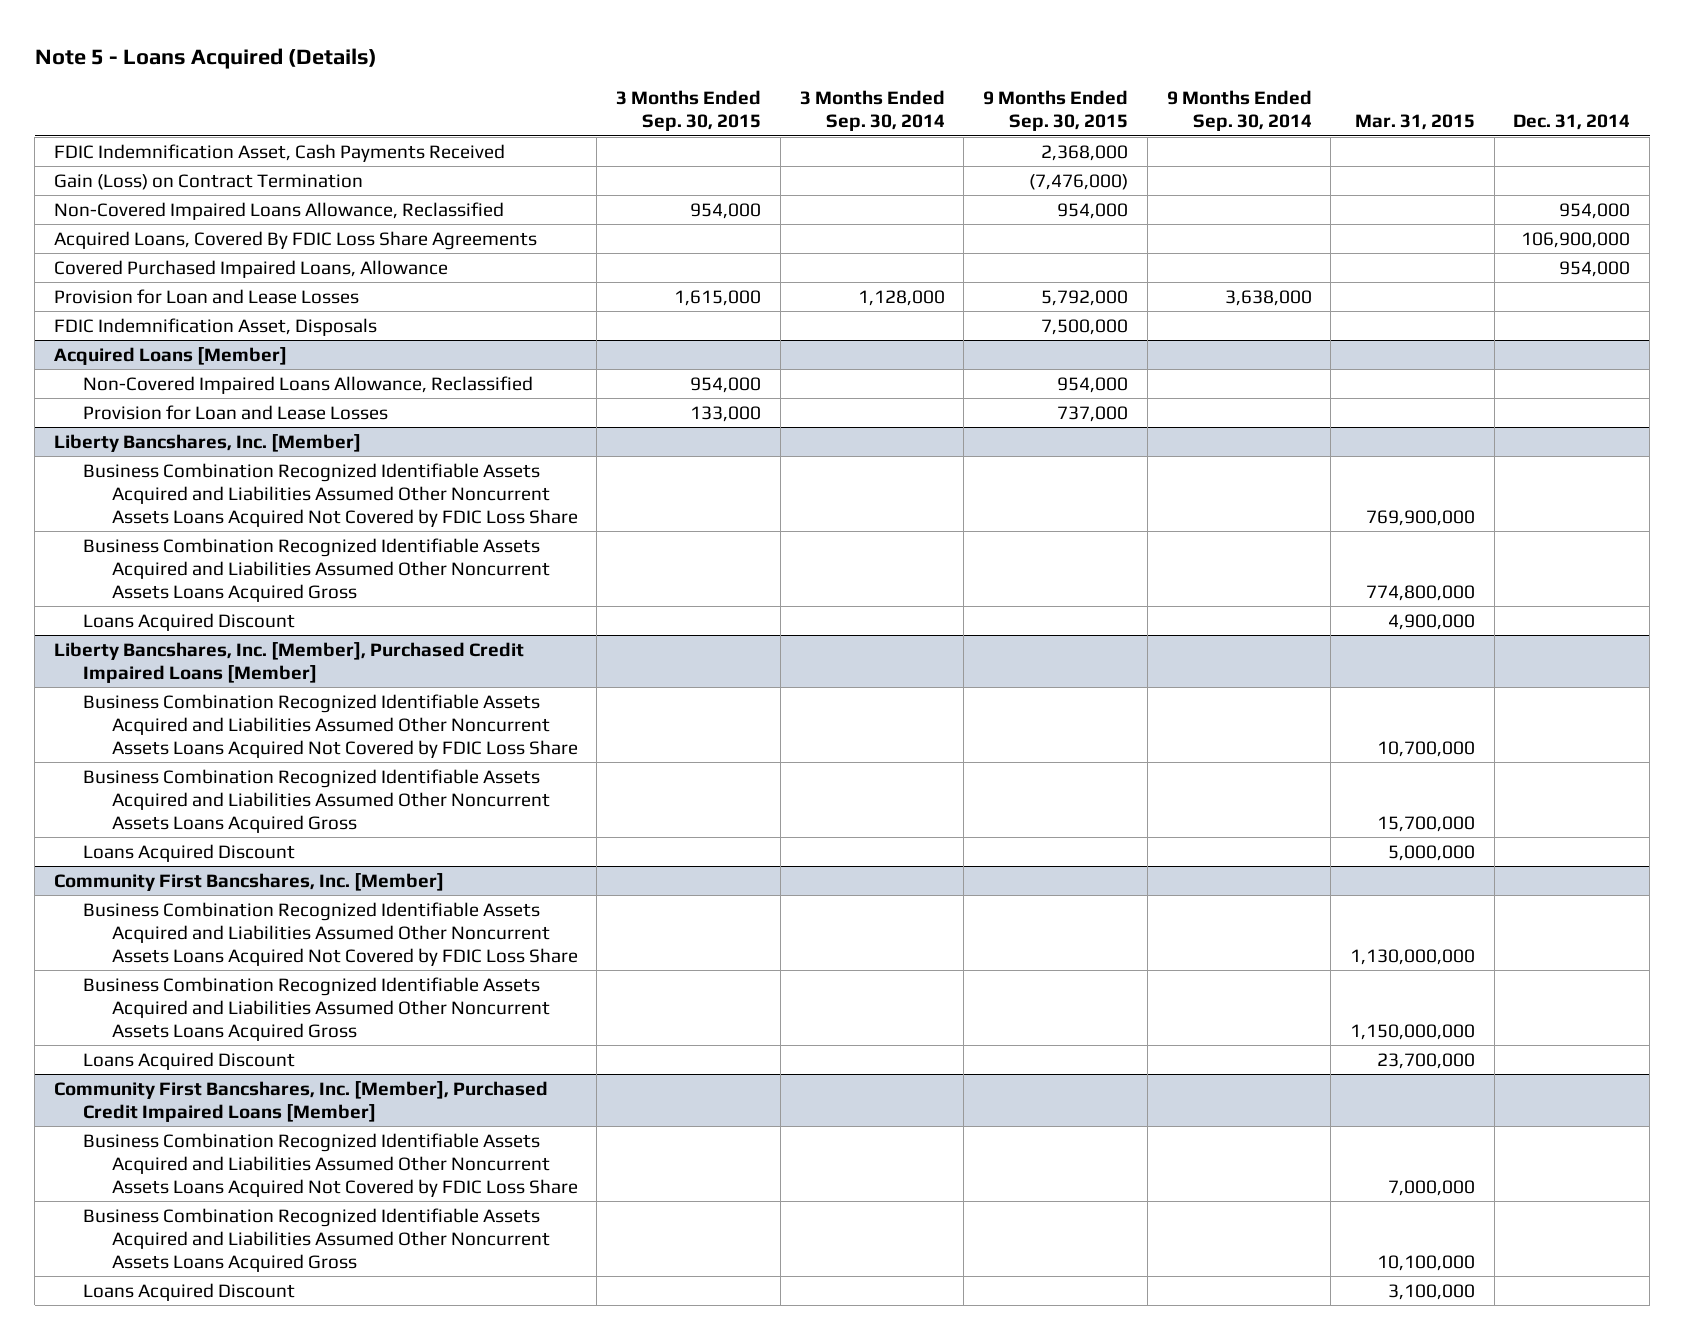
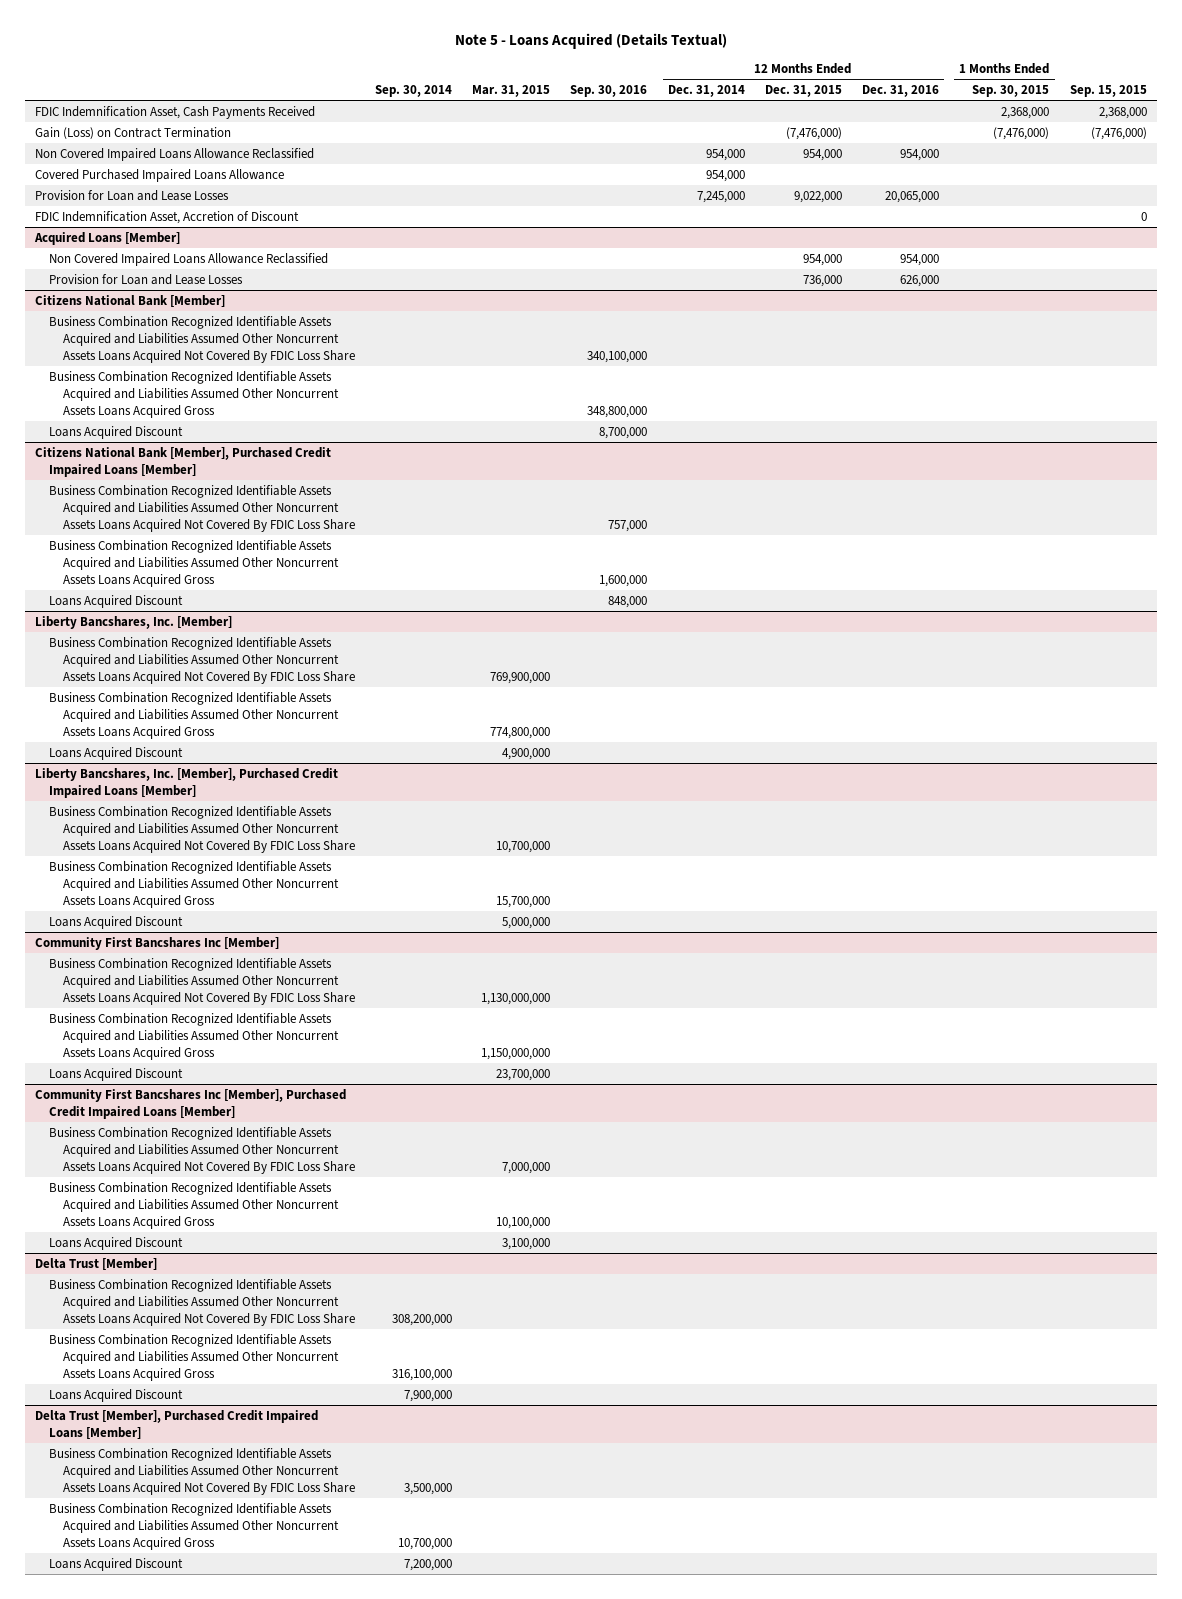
- Note 5 - Loans Acquired (Details)
+ Note 5 - Loans Acquired (Details Textual)
- | 3 Months Ended Sep. 30, 2015 | 3 Months Ended Sep. 30, 2014 | 9 Months Ended Sep. 30, 2015 | 9 Months Ended Sep. 30, 2014 | Mar. 31, 2015 | Dec. 31, 2014
+ | Sep. 30, 2014 | Mar. 31, 2015 | Sep. 30, 2016 | 12 Months Ended Dec. 31, 2014 | 12 Months Ended Dec. 31, 2015 | 12 Months Ended Dec. 31, 2016 | 1 Months Ended Sep. 30, 2015 | Sep. 15, 2015
- Non-Covered Impaired Loans Allowance, Reclassified | 954,000 | | 954,000 | | | 954,000
- Acquired Loans, Covered By FDIC Loss Share Agreements | | | | | | 106,900,000
- Covered Purchased Impaired Loans, Allowance | | | | | | 954,000
+ Non Covered Impaired Loans Allowance Reclassified | | | | 954,000 | 954,000 | 954,000 | |
+ Covered Purchased Impaired Loans Allowance | | | | 954,000 | | | |
- FDIC Indemnification Asset, Disposals | | | 7,500,000 | | |
+ FDIC Indemnification Asset, Accretion of Discount | | | | | | | | 0
@ Acquired Loans [Member]
- Non-Covered Impaired Loans Allowance, Reclassified | 954,000 | | 954,000 | | |
+ Non Covered Impaired Loans Allowance Reclassified | | | | | 954,000 | 954,000 | |
+ Citizens National Bank [Member]
+ Business Combination Recognized Identifiable Assets Acquired and Liabilities Assumed Other Noncurrent Assets Loans Acquired Not Covered By FDIC Loss Share | | | 340,100,000 | | | | |
+ Business Combination Recognized Identifiable Assets Acquired and Liabilities Assumed Other Noncurrent Assets Loans Acquired Gross | | | 348,800,000 | | | | |
+ Loans Acquired Discount | | | 8,700,000 | | | | |
+ Citizens National Bank [Member], Purchased Credit Impaired Loans [Member]
+ Business Combination Recognized Identifiable Assets Acquired and Liabilities Assumed Other Noncurrent Assets Loans Acquired Not Covered By FDIC Loss Share | | | 757,000 | | | | |
+ Business Combination Recognized Identifiable Assets Acquired and Liabilities Assumed Other Noncurrent Assets Loans Acquired Gross | | | 1,600,000 | | | | |
+ Loans Acquired Discount | | | 848,000 | | | | |
@ Liberty Bancshares, Inc. [Member]
- Business Combination Recognized Identifiable Assets Acquired and Liabilities Assumed Other Noncurrent Assets Loans Acquired Not Covered by FDIC Loss Share | | | | | 769,900,000 |
+ Business Combination Recognized Identifiable Assets Acquired and Liabilities Assumed Other Noncurrent Assets Loans Acquired Not Covered By FDIC Loss Share | | 769,900,000 | | | | | |
@ Liberty Bancshares, Inc. [Member], Purchased Credit Impaired Loans [Member]
- Business Combination Recognized Identifiable Assets Acquired and Liabilities Assumed Other Noncurrent Assets Loans Acquired Not Covered by FDIC Loss Share | | | | | 10,700,000 |
+ Business Combination Recognized Identifiable Assets Acquired and Liabilities Assumed Other Noncurrent Assets Loans Acquired Not Covered By FDIC Loss Share | | 10,700,000 | | | | | |
- Community First Bancshares, Inc. [Member]
- Business Combination Recognized Identifiable Assets Acquired and Liabilities Assumed Other Noncurrent Assets Loans Acquired Not Covered by FDIC Loss Share | | | | | 1,130,000,000 |
+ Community First Bancshares Inc [Member]
+ Business Combination Recognized Identifiable Assets Acquired and Liabilities Assumed Other Noncurrent Assets Loans Acquired Not Covered By FDIC Loss Share | | 1,130,000,000 | | | | | |
- Community First Bancshares, Inc. [Member], Purchased Credit Impaired Loans [Member]
- Business Combination Recognized Identifiable Assets Acquired and Liabilities Assumed Other Noncurrent Assets Loans Acquired Not Covered by FDIC Loss Share | | | | | 7,000,000 |
+ Community First Bancshares Inc [Member], Purchased Credit Impaired Loans [Member]
+ Business Combination Recognized Identifiable Assets Acquired and Liabilities Assumed Other Noncurrent Assets Loans Acquired Not Covered By FDIC Loss Share | | 7,000,000 | | | | | |
+ Delta Trust [Member]
+ Business Combination Recognized Identifiable Assets Acquired and Liabilities Assumed Other Noncurrent Assets Loans Acquired Not Covered By FDIC Loss Share | 308,200,000 | | | | | | |
+ Business Combination Recognized Identifiable Assets Acquired and Liabilities Assumed Other Noncurrent Assets Loans Acquired Gross | 316,100,000 | | | | | | |
+ Loans Acquired Discount | 7,900,000 | | | | | | |
+ Delta Trust [Member], Purchased Credit Impaired Loans [Member]
+ Business Combination Recognized Identifiable Assets Acquired and Liabilities Assumed Other Noncurrent Assets Loans Acquired Not Covered By FDIC Loss Share | 3,500,000 | | | | | | |
+ Business Combination Recognized Identifiable Assets Acquired and Liabilities Assumed Other Noncurrent Assets Loans Acquired Gross | 10,700,000 | | | | | | |
+ Loans Acquired Discount | 7,200,000 | | | | | | |

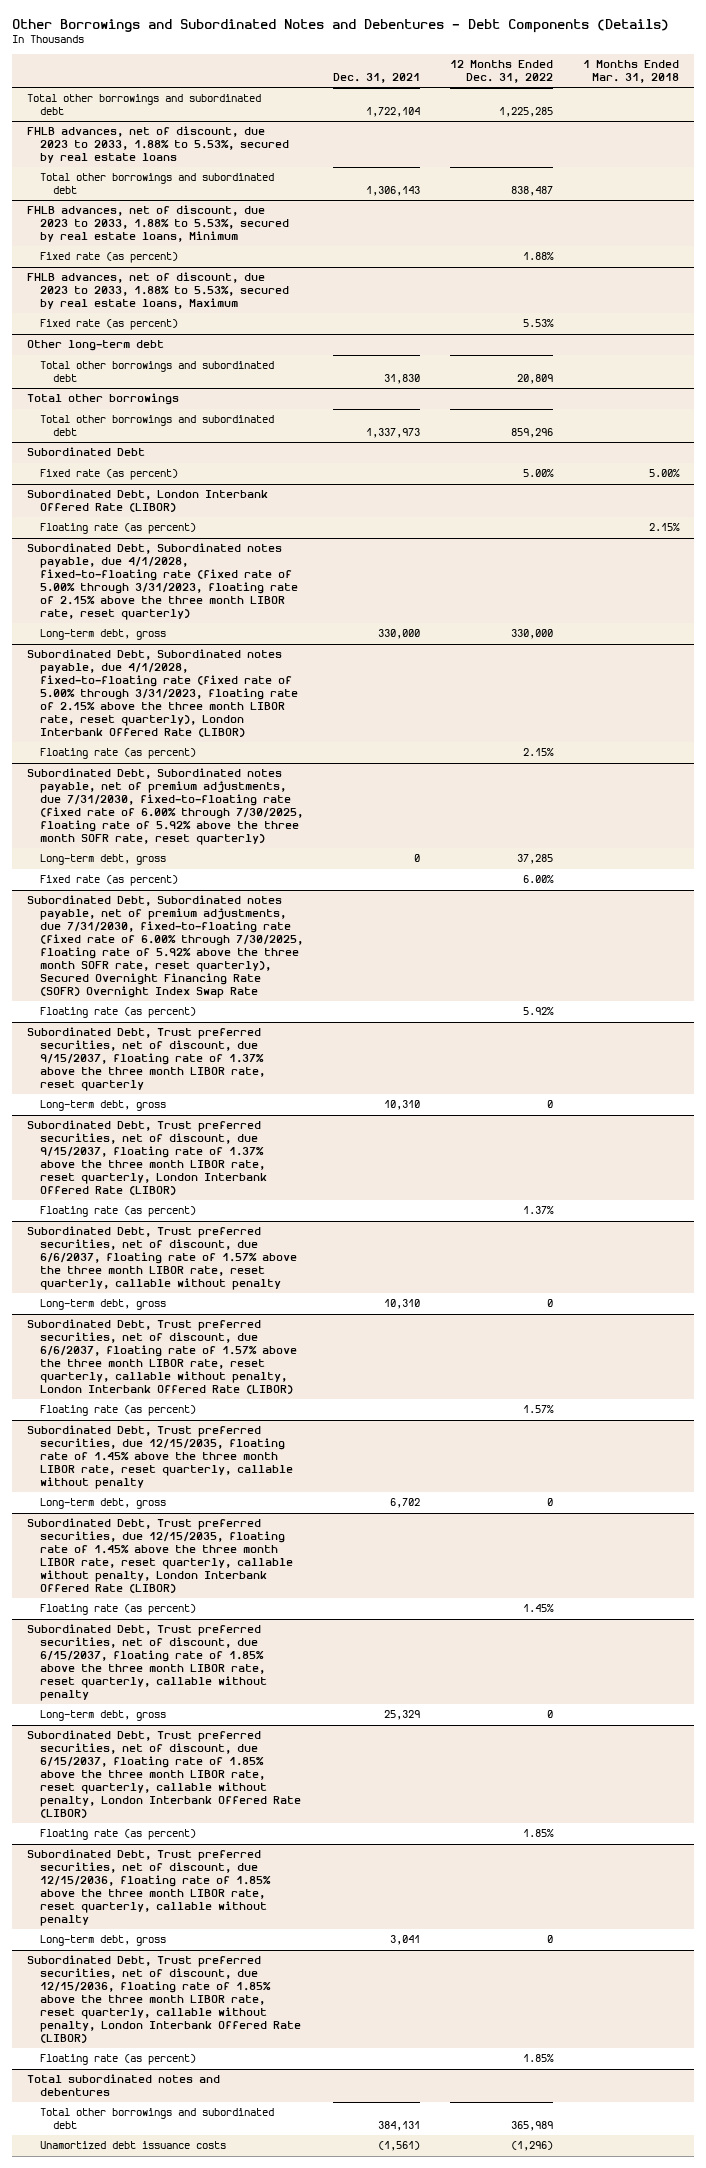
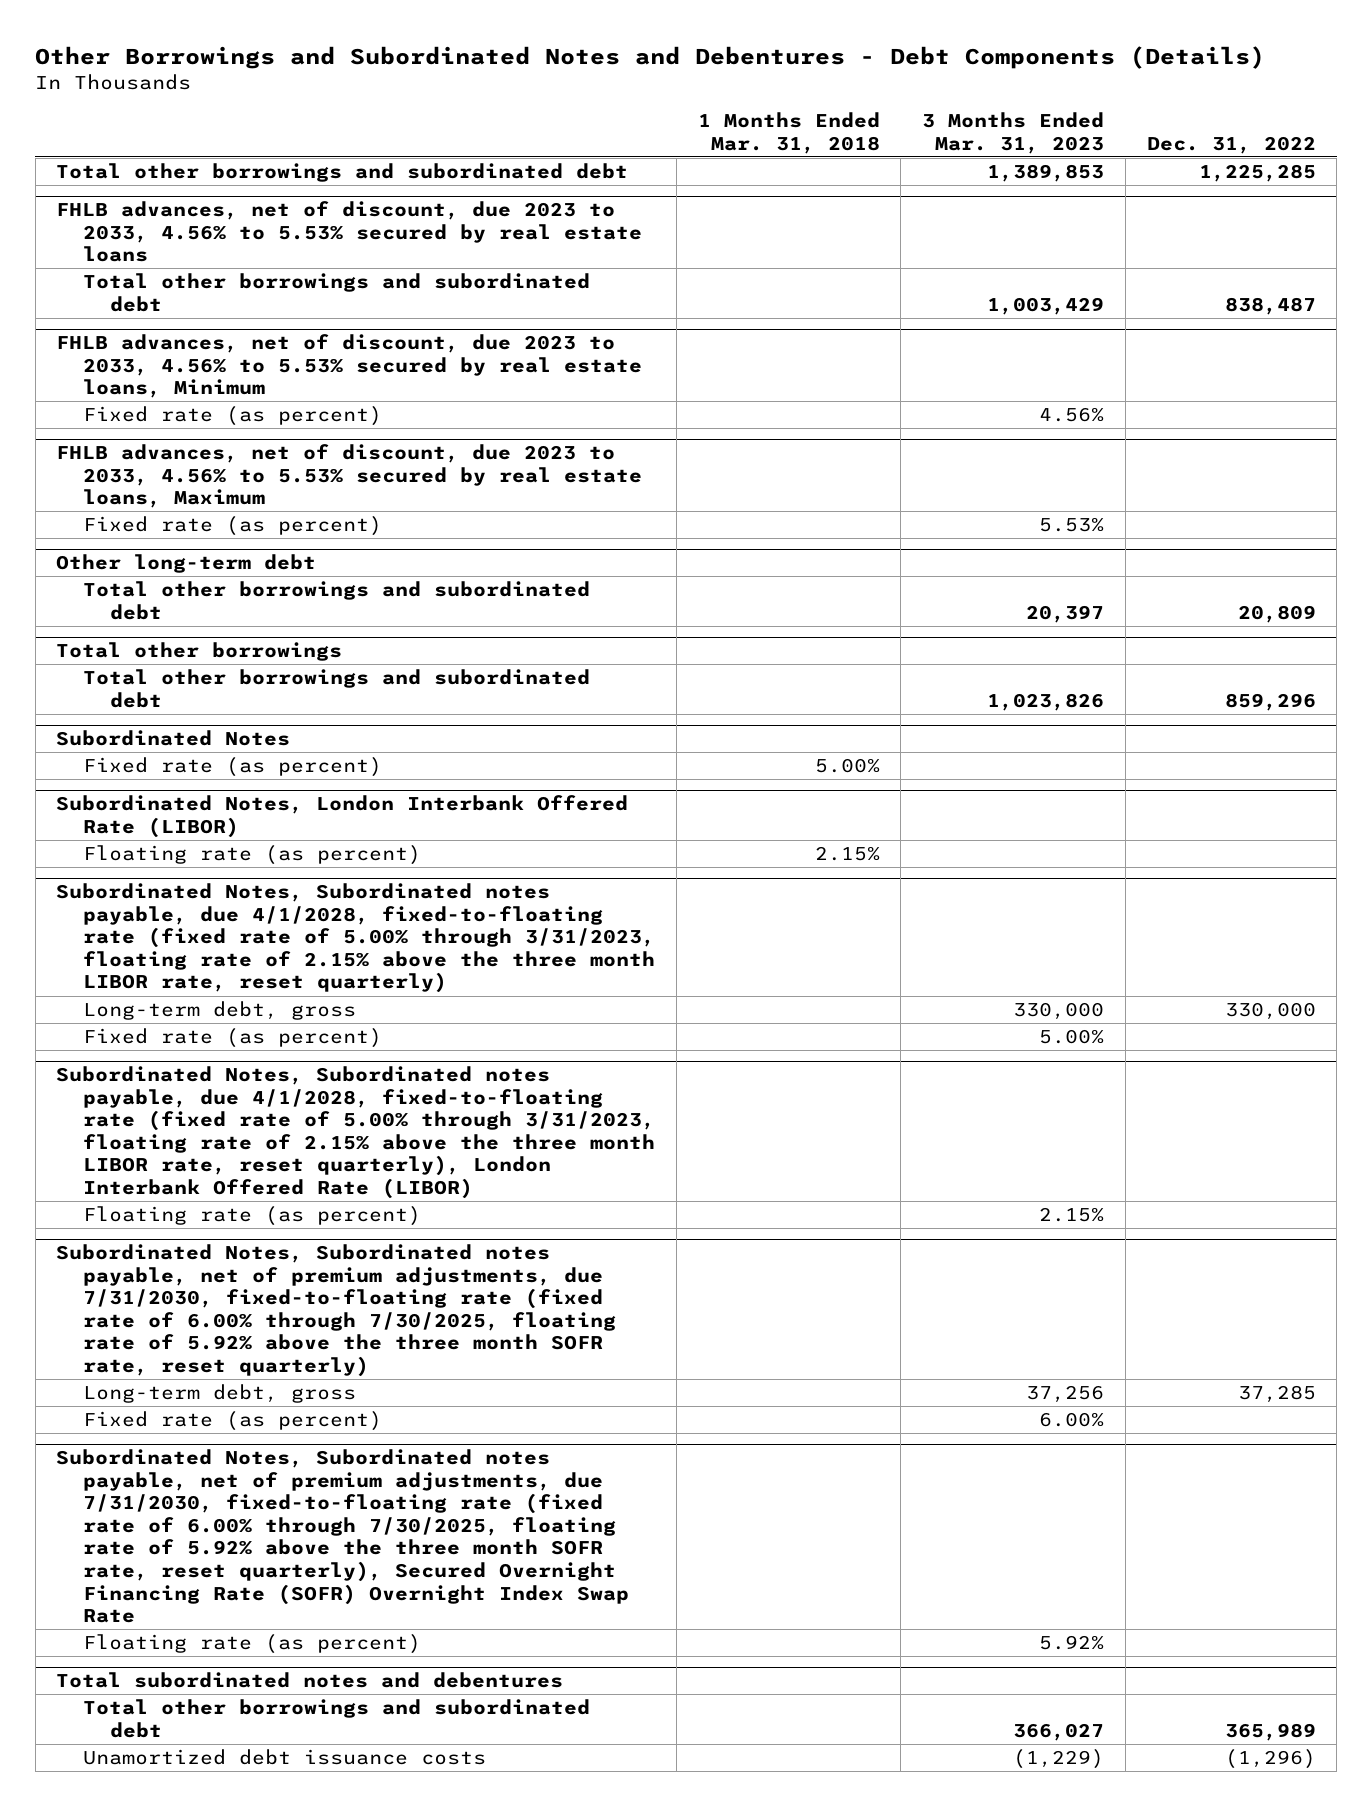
- | Dec. 31, 2021 | 12 Months Ended Dec. 31, 2022 | 1 Months Ended Mar. 31, 2018
+ | 1 Months Ended Mar. 31, 2018 | 3 Months Ended Mar. 31, 2023 | Dec. 31, 2022
- FHLB advances, net of discount, due 2023 to 2033, 1.88% to 5.53%, secured by real estate loans
+ FHLB advances, net of discount, due 2023 to 2033, 4.56% to 5.53% secured by real estate loans
- FHLB advances, net of discount, due 2023 to 2033, 1.88% to 5.53%, secured by real estate loans, Minimum
+ FHLB advances, net of discount, due 2023 to 2033, 4.56% to 5.53% secured by real estate loans, Minimum
- FHLB advances, net of discount, due 2023 to 2033, 1.88% to 5.53%, secured by real estate loans, Maximum
+ FHLB advances, net of discount, due 2023 to 2033, 4.56% to 5.53% secured by real estate loans, Maximum
- Subordinated Debt
+ Subordinated Notes
- Subordinated Debt, London Interbank Offered Rate (LIBOR)
+ Subordinated Notes, London Interbank Offered Rate (LIBOR)
- Subordinated Debt, Subordinated notes payable, due 4/1/2028, fixed-to-floating rate (fixed rate of 5.00% through 3/31/2023, floating rate of 2.15% above the three month LIBOR rate, reset quarterly)
+ Subordinated Notes, Subordinated notes payable, due 4/1/2028, fixed-to-floating rate (fixed rate of 5.00% through 3/31/2023, floating rate of 2.15% above the three month LIBOR rate, reset quarterly)
- Subordinated Debt, Subordinated notes payable, due 4/1/2028, fixed-to-floating rate (fixed rate of 5.00% through 3/31/2023, floating rate of 2.15% above the three month LIBOR rate, reset quarterly), London Interbank Offered Rate (LIBOR)
+ Fixed rate (as percent) | | 5.00% |
+ Subordinated Notes, Subordinated notes payable, due 4/1/2028, fixed-to-floating rate (fixed rate of 5.00% through 3/31/2023, floating rate of 2.15% above the three month LIBOR rate, reset quarterly), London Interbank Offered Rate (LIBOR)
- Subordinated Debt, Subordinated notes payable, net of premium adjustments, due 7/31/2030, fixed-to-floating rate (fixed rate of 6.00% through 7/30/2025, floating rate of 5.92% above the three month SOFR rate, reset quarterly)
+ Subordinated Notes, Subordinated notes payable, net of premium adjustments, due 7/31/2030, fixed-to-floating rate (fixed rate of 6.00% through 7/30/2025, floating rate of 5.92% above the three month SOFR rate, reset quarterly)
- Subordinated Debt, Subordinated notes payable, net of premium adjustments, due 7/31/2030, fixed-to-floating rate (fixed rate of 6.00% through 7/30/2025, floating rate of 5.92% above the three month SOFR rate, reset quarterly), Secured Overnight Financing Rate (SOFR) Overnight Index Swap Rate
+ Subordinated Notes, Subordinated notes payable, net of premium adjustments, due 7/31/2030, fixed-to-floating rate (fixed rate of 6.00% through 7/30/2025, floating rate of 5.92% above the three month SOFR rate, reset quarterly), Secured Overnight Financing Rate (SOFR) Overnight Index Swap Rate
- Subordinated Debt, Trust preferred securities, net of discount, due 9/15/2037, floating rate of 1.37% above the three month LIBOR rate, reset quarterly
- Long-term debt, gross | 10,310 | 0 |
- Subordinated Debt, Trust preferred securities, net of discount, due 9/15/2037, floating rate of 1.37% above the three month LIBOR rate, reset quarterly, London Interbank Offered Rate (LIBOR)
- Floating rate (as percent) | | 1.37% |
- Subordinated Debt, Trust preferred securities, net of discount, due 6/6/2037, floating rate of 1.57% above the three month LIBOR rate, reset quarterly, callable without penalty
- Long-term debt, gross | 10,310 | 0 |
- Subordinated Debt, Trust preferred securities, net of discount, due 6/6/2037, floating rate of 1.57% above the three month LIBOR rate, reset quarterly, callable without penalty, London Interbank Offered Rate (LIBOR)
- Floating rate (as percent) | | 1.57% |
- Subordinated Debt, Trust preferred securities, due 12/15/2035, floating rate of 1.45% above the three month LIBOR rate, reset quarterly, callable without penalty
- Long-term debt, gross | 6,702 | 0 |
- Subordinated Debt, Trust preferred securities, due 12/15/2035, floating rate of 1.45% above the three month LIBOR rate, reset quarterly, callable without penalty, London Interbank Offered Rate (LIBOR)
- Floating rate (as percent) | | 1.45% |
- Subordinated Debt, Trust preferred securities, net of discount, due 6/15/2037, floating rate of 1.85% above the three month LIBOR rate, reset quarterly, callable without penalty
- Long-term debt, gross | 25,329 | 0 |
- Subordinated Debt, Trust preferred securities, net of discount, due 6/15/2037, floating rate of 1.85% above the three month LIBOR rate, reset quarterly, callable without penalty, London Interbank Offered Rate (LIBOR)
- Floating rate (as percent) | | 1.85% |
- Subordinated Debt, Trust preferred securities, net of discount, due 12/15/2036, floating rate of 1.85% above the three month LIBOR rate, reset quarterly, callable without penalty
- Long-term debt, gross | 3,041 | 0 |
- Subordinated Debt, Trust preferred securities, net of discount, due 12/15/2036, floating rate of 1.85% above the three month LIBOR rate, reset quarterly, callable without penalty, London Interbank Offered Rate (LIBOR)
- Floating rate (as percent) | | 1.85% |

